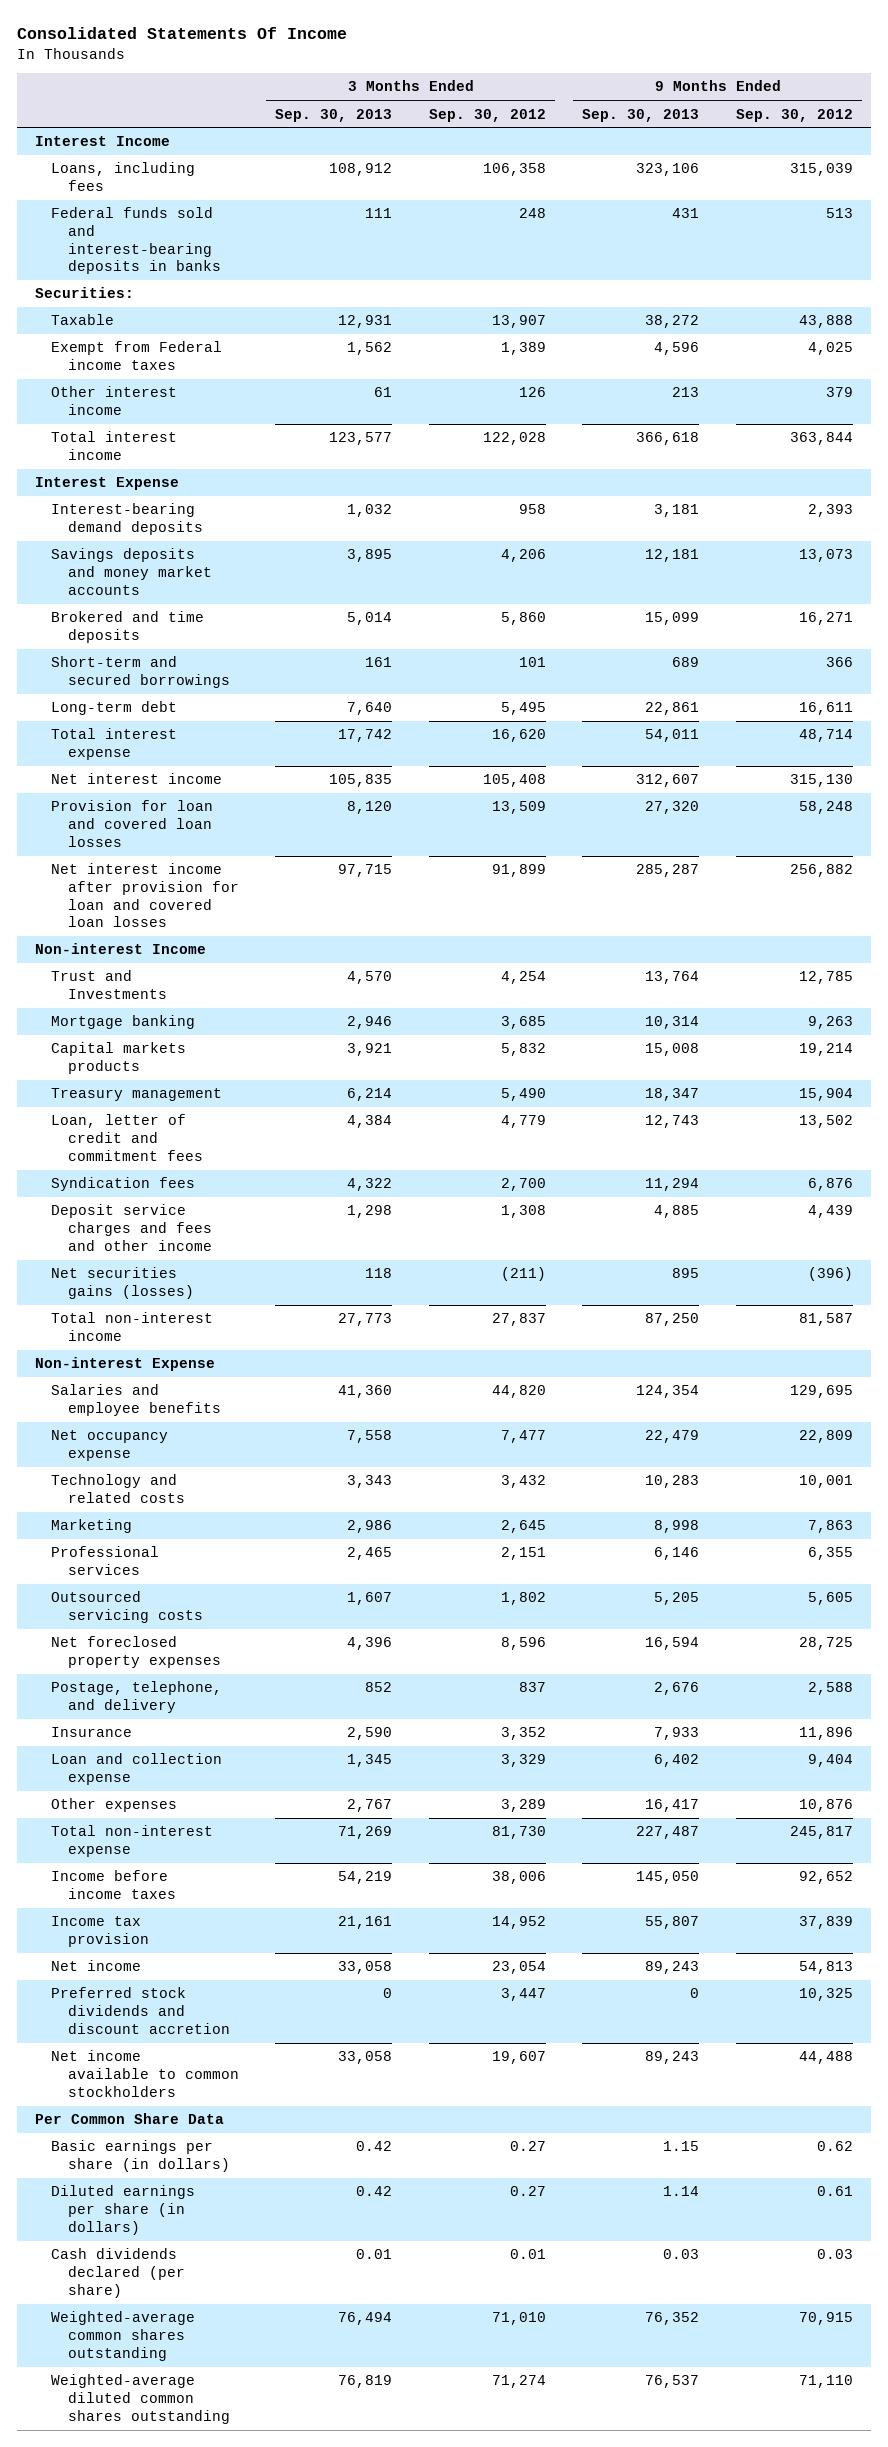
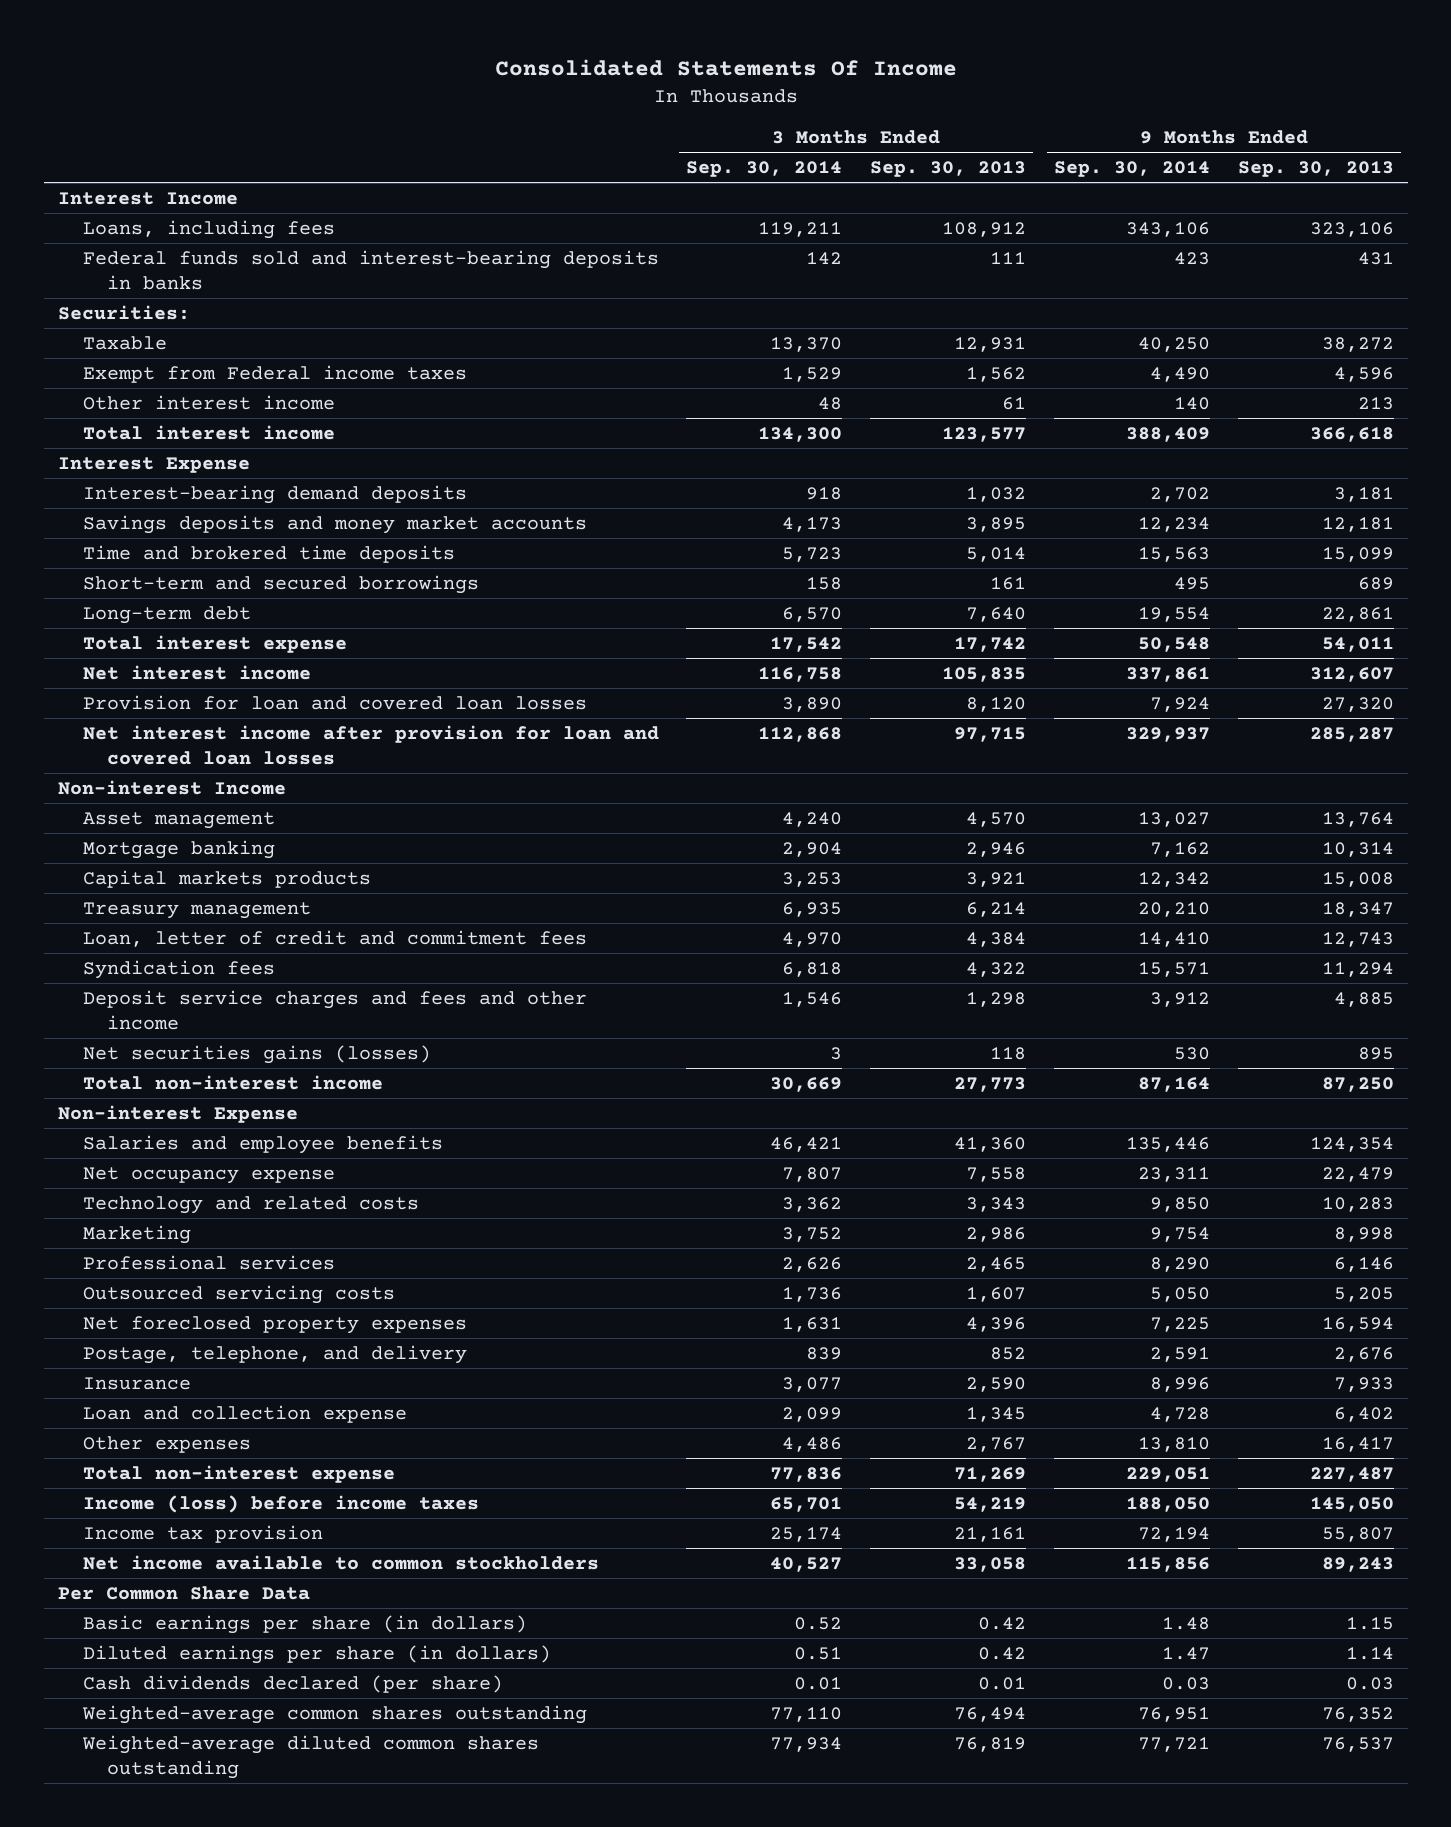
- | 3 Months Ended Sep. 30, 2013 | 3 Months Ended Sep. 30, 2012 | 9 Months Ended Sep. 30, 2013 | 9 Months Ended Sep. 30, 2012
+ | 3 Months Ended Sep. 30, 2014 | 3 Months Ended Sep. 30, 2013 | 9 Months Ended Sep. 30, 2014 | 9 Months Ended Sep. 30, 2013
- Brokered and time deposits | 5,014 | 5,860 | 15,099 | 16,271
+ Time and brokered time deposits | 5,723 | 5,014 | 15,563 | 15,099
- Trust and Investments | 4,570 | 4,254 | 13,764 | 12,785
+ Asset management | 4,240 | 4,570 | 13,027 | 13,764
- Income before income taxes | 54,219 | 38,006 | 145,050 | 92,652
+ Income (loss) before income taxes | 65,701 | 54,219 | 188,050 | 145,050
- Net income | 33,058 | 23,054 | 89,243 | 54,813
- Preferred stock dividends and discount accretion | 0 | 3,447 | 0 | 10,325

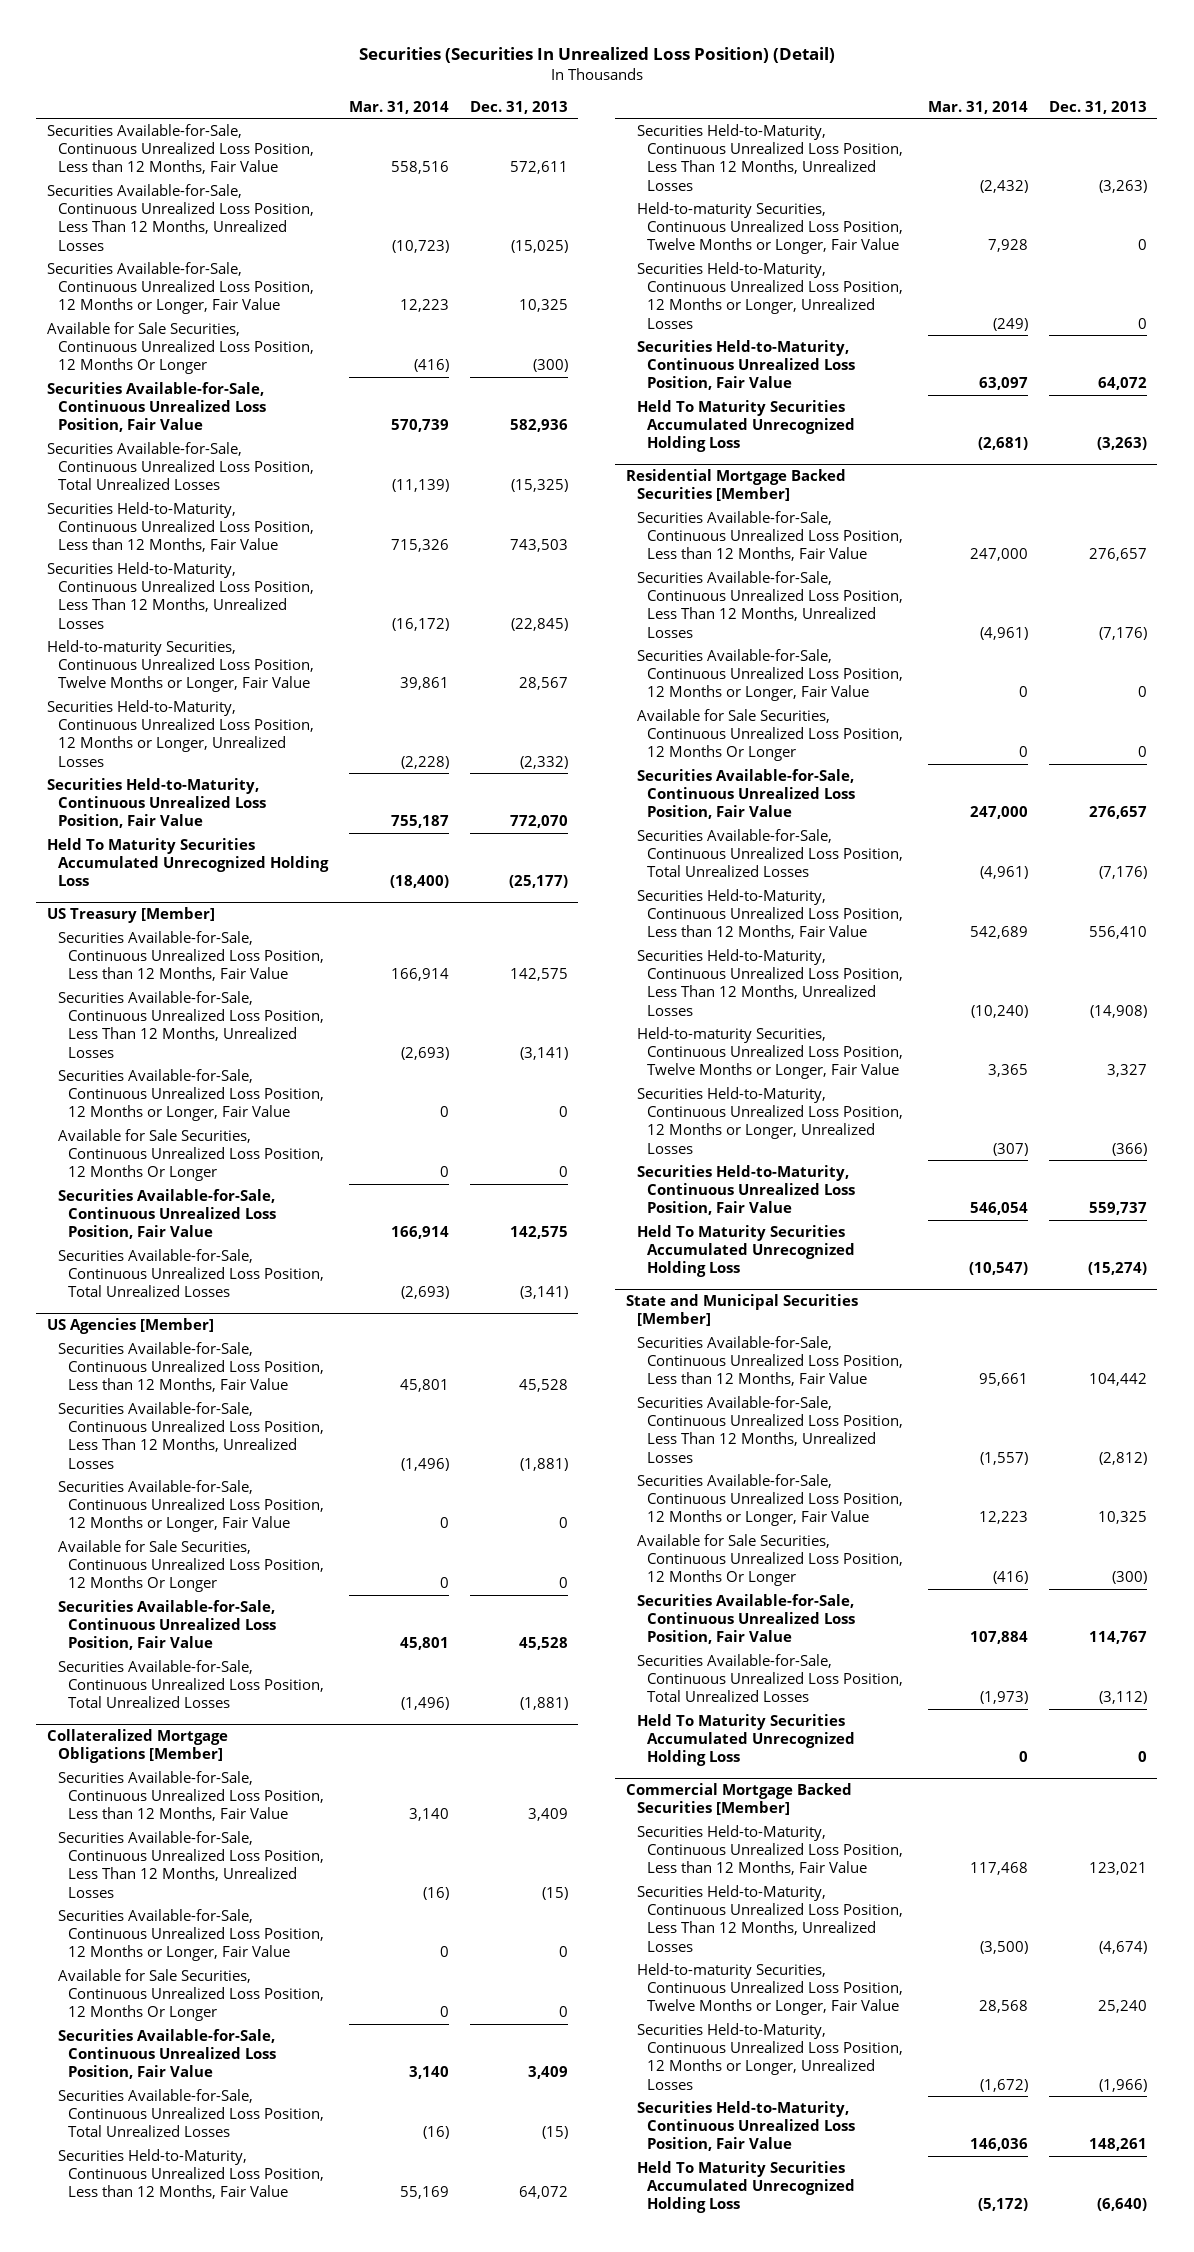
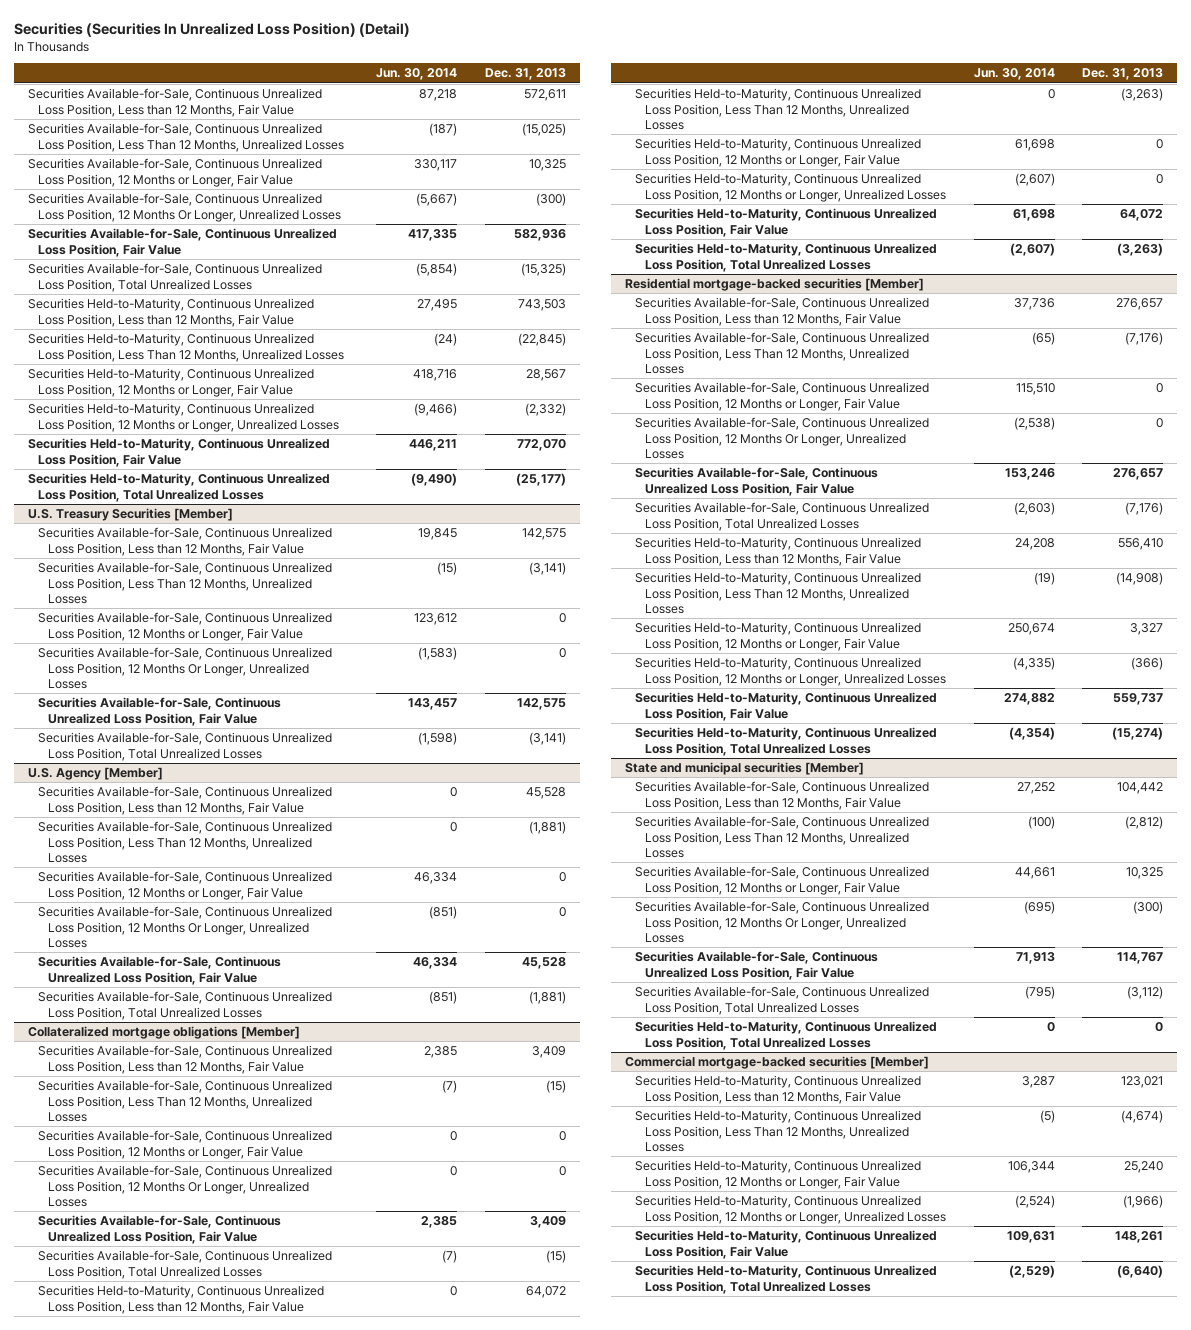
- | Mar. 31, 2014 | Dec. 31, 2013
+ | Jun. 30, 2014 | Dec. 31, 2013
- Available for Sale Securities, Continuous Unrealized Loss Position, 12 Months Or Longer | (416) | (300)
+ Securities Available-for-Sale, Continuous Unrealized Loss Position, 12 Months Or Longer, Unrealized Losses | (5,667) | (300)
- Held-to-maturity Securities, Continuous Unrealized Loss Position, Twelve Months or Longer, Fair Value | 39,861 | 28,567
+ Securities Held-to-Maturity, Continuous Unrealized Loss Position, 12 Months or Longer, Fair Value | 418,716 | 28,567
- Held To Maturity Securities Accumulated Unrecognized Holding Loss | (18,400) | (25,177)
- US Treasury [Member]
+ Securities Held-to-Maturity, Continuous Unrealized Loss Position, Total Unrealized Losses | (9,490) | (25,177)
+ U.S. Treasury Securities [Member]
- Available for Sale Securities, Continuous Unrealized Loss Position, 12 Months Or Longer | 0 | 0
+ Securities Available-for-Sale, Continuous Unrealized Loss Position, 12 Months Or Longer, Unrealized Losses | (1,583) | 0
- US Agencies [Member]
+ U.S. Agency [Member]
- Available for Sale Securities, Continuous Unrealized Loss Position, 12 Months Or Longer | 0 | 0
+ Securities Available-for-Sale, Continuous Unrealized Loss Position, 12 Months Or Longer, Unrealized Losses | (851) | 0
- Collateralized Mortgage Obligations [Member]
+ Collateralized mortgage obligations [Member]
- Available for Sale Securities, Continuous Unrealized Loss Position, 12 Months Or Longer | 0 | 0
+ Securities Available-for-Sale, Continuous Unrealized Loss Position, 12 Months Or Longer, Unrealized Losses | 0 | 0
- Held-to-maturity Securities, Continuous Unrealized Loss Position, Twelve Months or Longer, Fair Value | 7,928 | 0
+ Securities Held-to-Maturity, Continuous Unrealized Loss Position, 12 Months or Longer, Fair Value | 61,698 | 0
- Held To Maturity Securities Accumulated Unrecognized Holding Loss | (2,681) | (3,263)
- Residential Mortgage Backed Securities [Member]
+ Securities Held-to-Maturity, Continuous Unrealized Loss Position, Total Unrealized Losses | (2,607) | (3,263)
+ Residential mortgage-backed securities [Member]
- Available for Sale Securities, Continuous Unrealized Loss Position, 12 Months Or Longer | 0 | 0
+ Securities Available-for-Sale, Continuous Unrealized Loss Position, 12 Months Or Longer, Unrealized Losses | (2,538) | 0
- Held-to-maturity Securities, Continuous Unrealized Loss Position, Twelve Months or Longer, Fair Value | 3,365 | 3,327
+ Securities Held-to-Maturity, Continuous Unrealized Loss Position, 12 Months or Longer, Fair Value | 250,674 | 3,327
- Held To Maturity Securities Accumulated Unrecognized Holding Loss | (10,547) | (15,274)
- State and Municipal Securities [Member]
+ Securities Held-to-Maturity, Continuous Unrealized Loss Position, Total Unrealized Losses | (4,354) | (15,274)
+ State and municipal securities [Member]
- Available for Sale Securities, Continuous Unrealized Loss Position, 12 Months Or Longer | (416) | (300)
+ Securities Available-for-Sale, Continuous Unrealized Loss Position, 12 Months Or Longer, Unrealized Losses | (695) | (300)
- Held To Maturity Securities Accumulated Unrecognized Holding Loss | 0 | 0
- Commercial Mortgage Backed Securities [Member]
+ Securities Held-to-Maturity, Continuous Unrealized Loss Position, Total Unrealized Losses | 0 | 0
+ Commercial mortgage-backed securities [Member]
- Held-to-maturity Securities, Continuous Unrealized Loss Position, Twelve Months or Longer, Fair Value | 28,568 | 25,240
+ Securities Held-to-Maturity, Continuous Unrealized Loss Position, 12 Months or Longer, Fair Value | 106,344 | 25,240
- Held To Maturity Securities Accumulated Unrecognized Holding Loss | (5,172) | (6,640)
+ Securities Held-to-Maturity, Continuous Unrealized Loss Position, Total Unrealized Losses | (2,529) | (6,640)

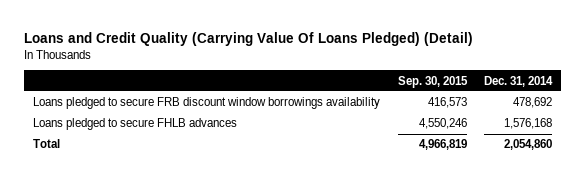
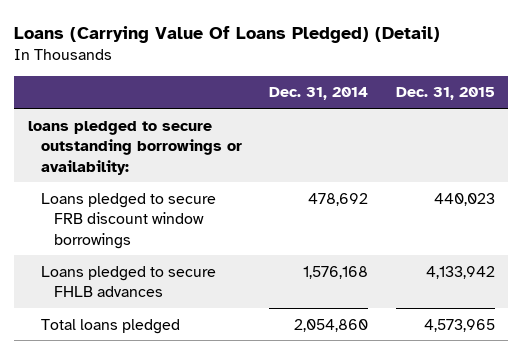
- Loans and Credit Quality (Carrying Value Of Loans Pledged) (Detail)
+ Loans (Carrying Value Of Loans Pledged) (Detail)
- | Sep. 30, 2015 | Dec. 31, 2014
+ | Dec. 31, 2014 | Dec. 31, 2015
- Loans pledged to secure FRB discount window borrowings availability | 416,573 | 478,692
+ loans pledged to secure outstanding borrowings or availability:
+ Loans pledged to secure FRB discount window borrowings | 478,692 | 440,023
- Total | 4,966,819 | 2,054,860
+ Total loans pledged | 2,054,860 | 4,573,965

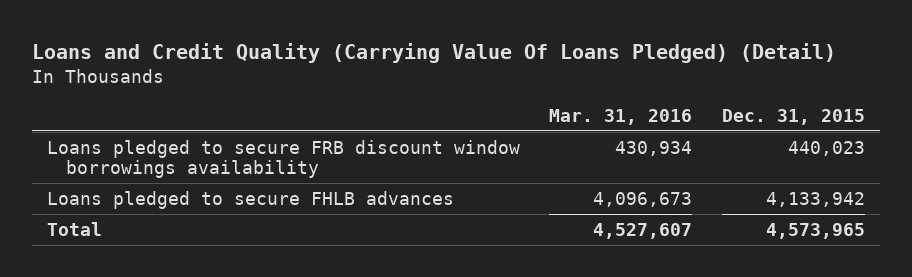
- Loans (Carrying Value Of Loans Pledged) (Detail)
+ Loans and Credit Quality (Carrying Value Of Loans Pledged) (Detail)
- | Dec. 31, 2014 | Dec. 31, 2015
+ | Mar. 31, 2016 | Dec. 31, 2015
- loans pledged to secure outstanding borrowings or availability:
- Loans pledged to secure FRB discount window borrowings | 478,692 | 440,023
+ Loans pledged to secure FRB discount window borrowings availability | 430,934 | 440,023
- Total loans pledged | 2,054,860 | 4,573,965
+ Total | 4,527,607 | 4,573,965

